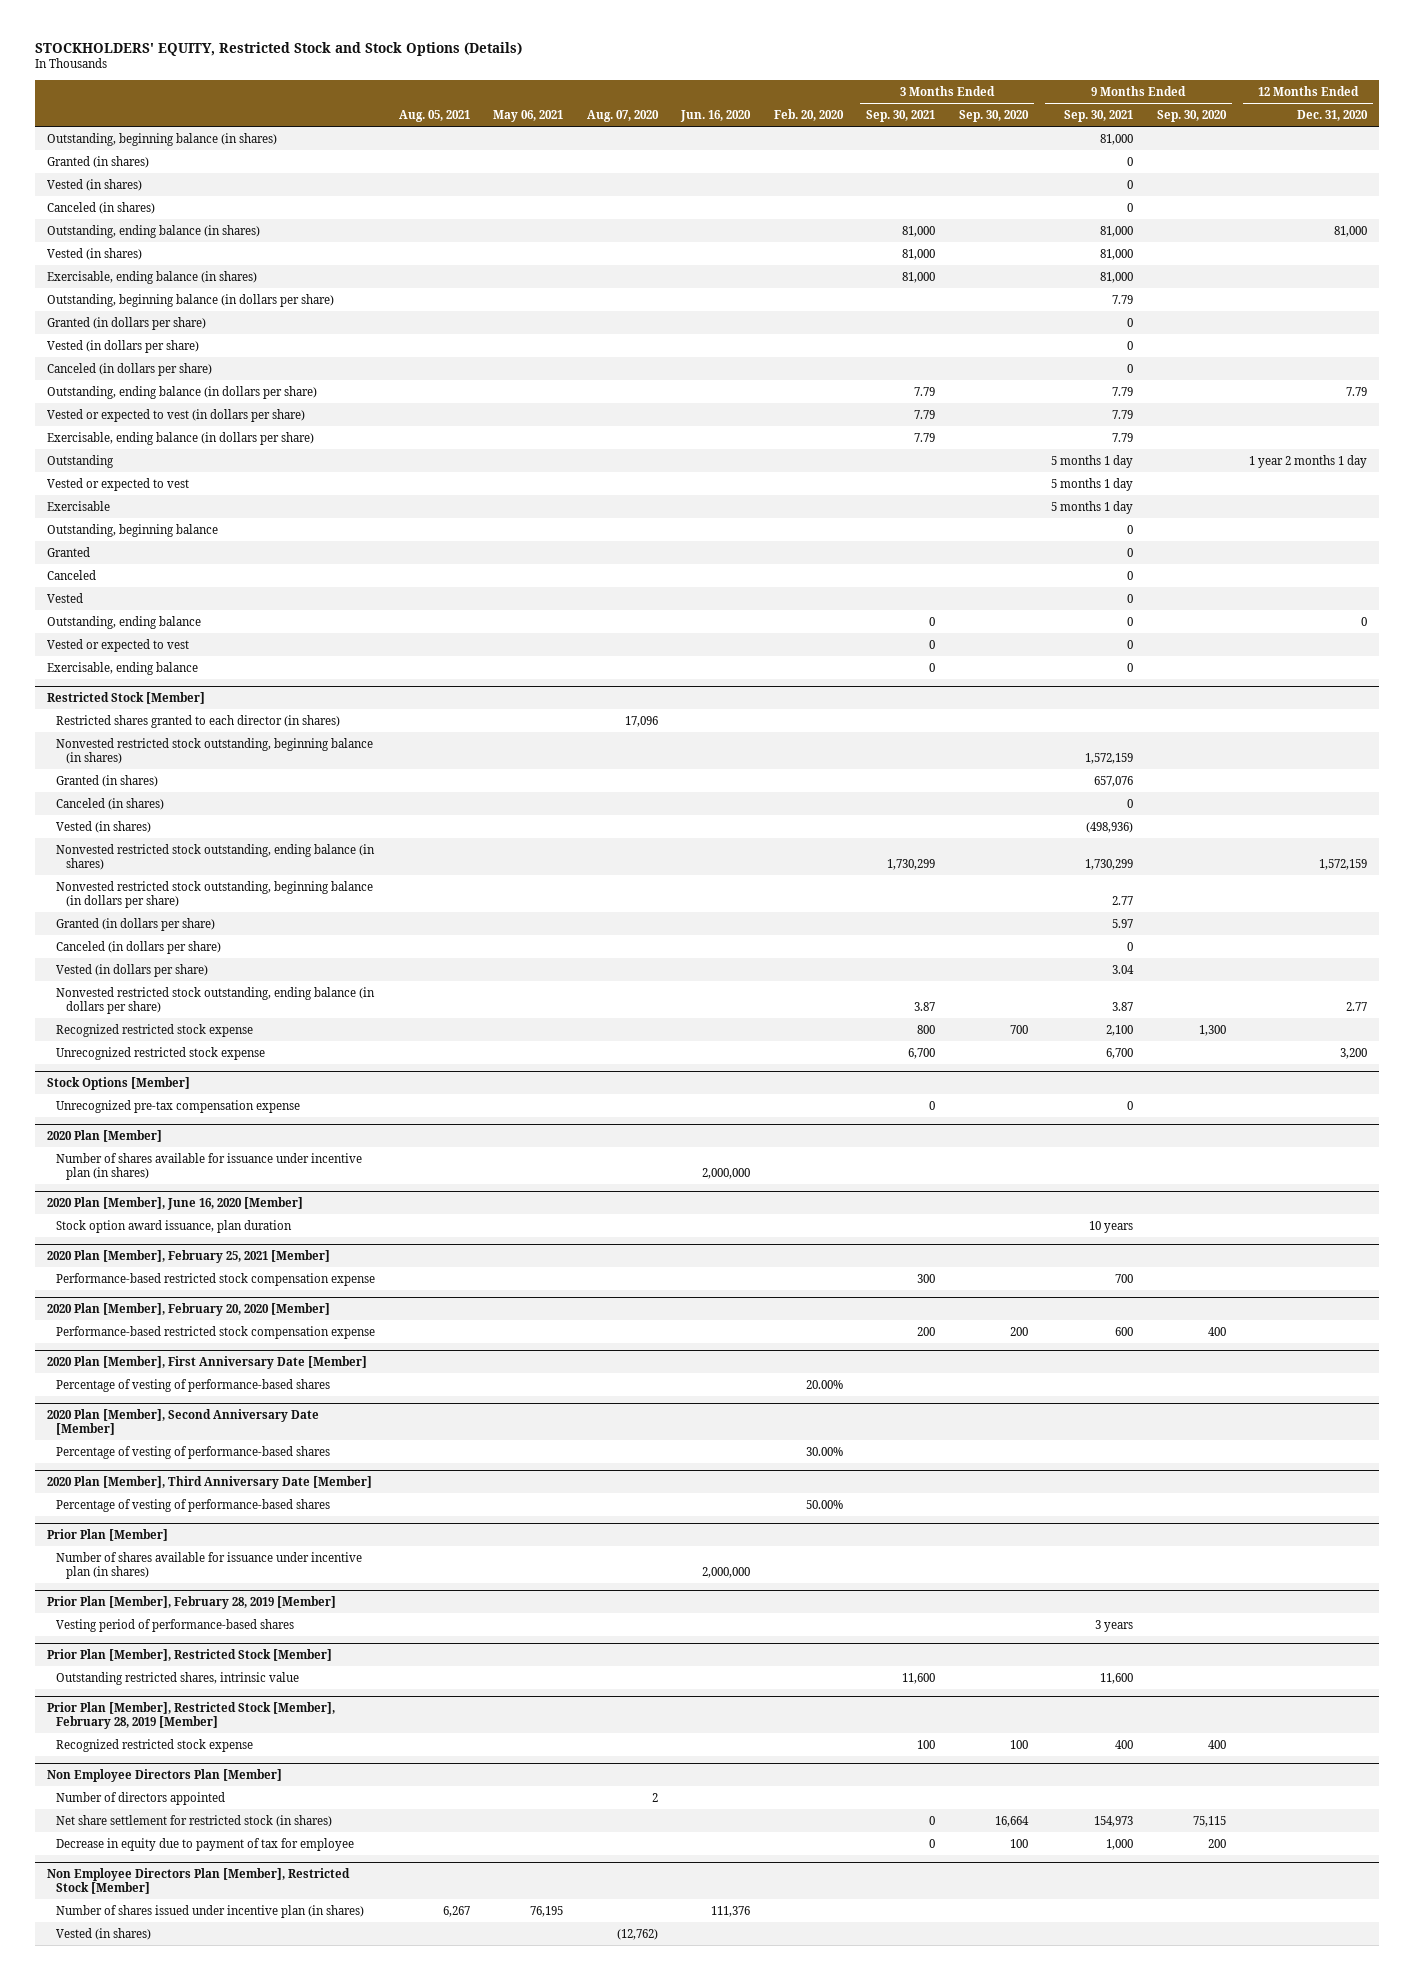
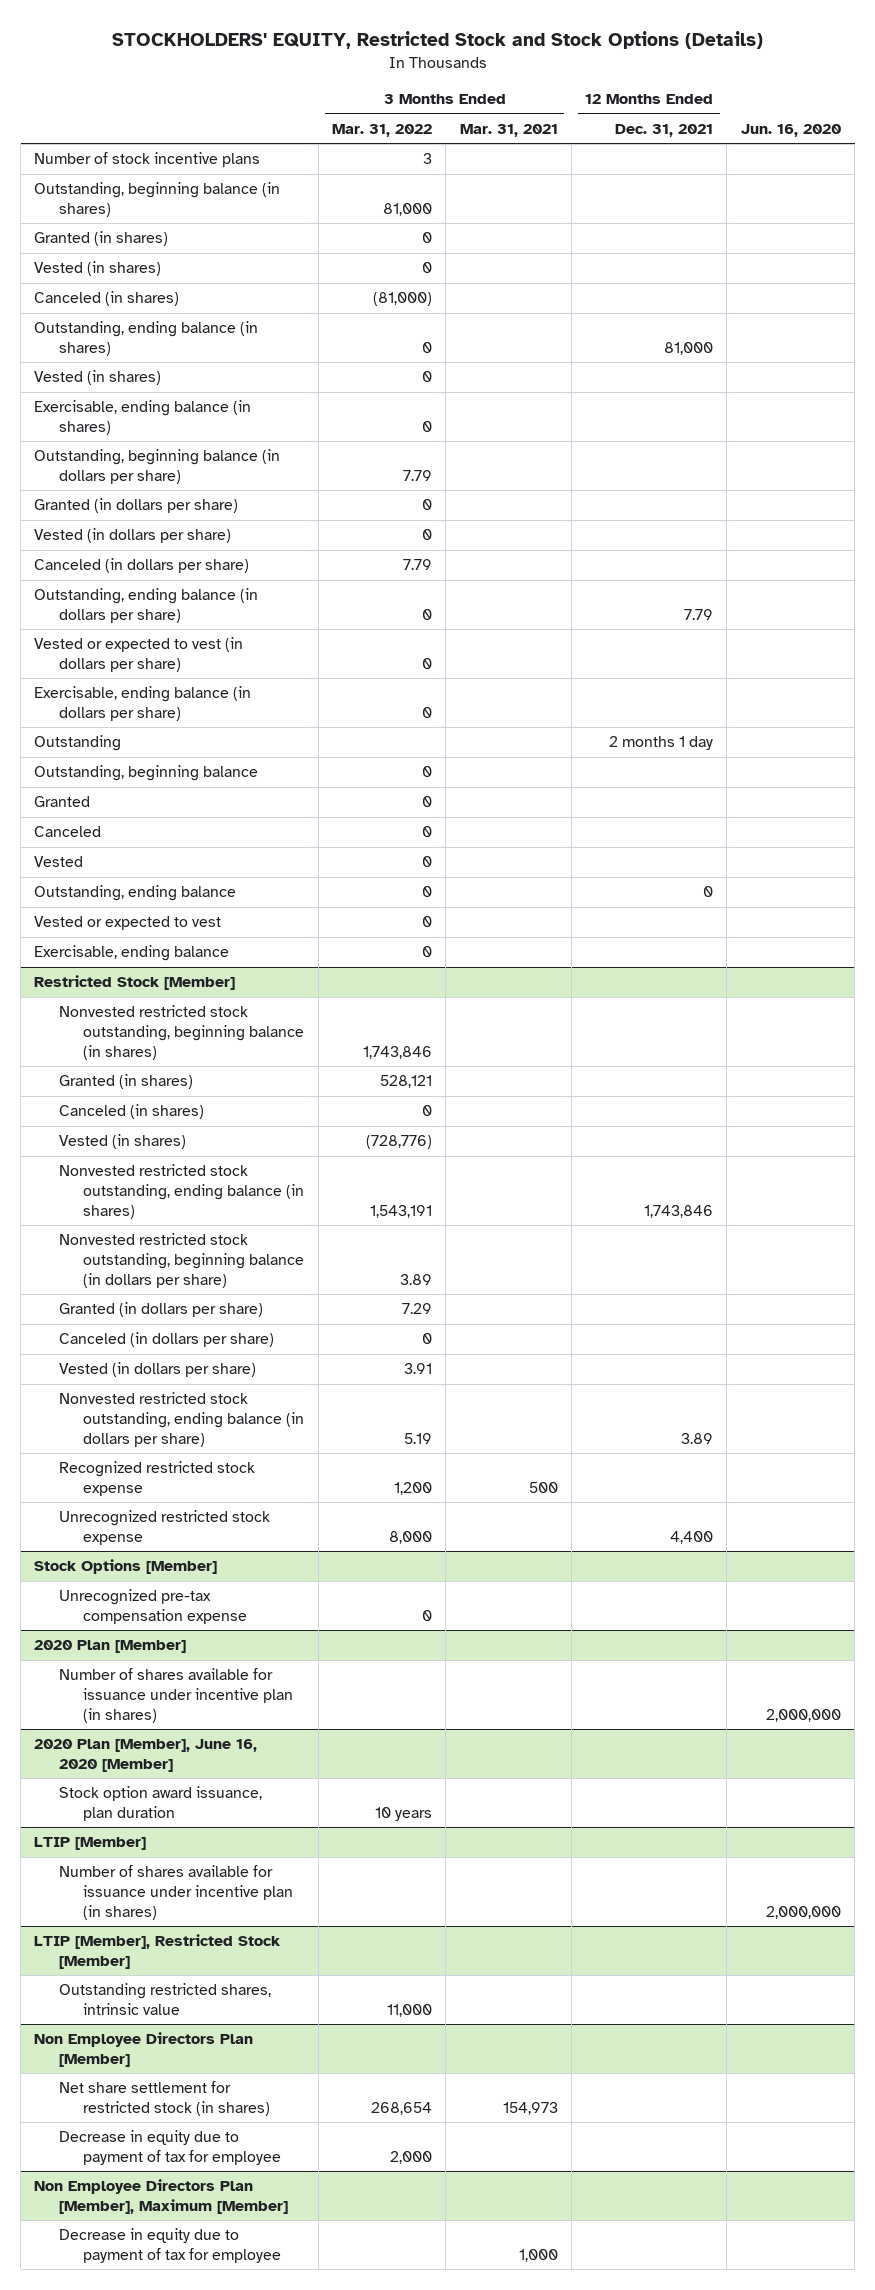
- | Aug. 05, 2021 | May 06, 2021 | Aug. 07, 2020 | Jun. 16, 2020 | Feb. 20, 2020 | 3 Months Ended Sep. 30, 2021 | 3 Months Ended Sep. 30, 2020 | 9 Months Ended Sep. 30, 2021 | 9 Months Ended Sep. 30, 2020 | 12 Months Ended Dec. 31, 2020
+ | 3 Months Ended Mar. 31, 2022 | 3 Months Ended Mar. 31, 2021 | 12 Months Ended Dec. 31, 2021 | Jun. 16, 2020
+ Number of stock incentive plans | 3 | | |
- Vested or expected to vest | | | | | | | | 5 months 1 day | |
- Exercisable | | | | | | | | 5 months 1 day | |
@ Restricted Stock [Member]
- Restricted shares granted to each director (in shares) | | | 17,096 | | | | | | |
- 2020 Plan [Member], February 25, 2021 [Member]
- Performance-based restricted stock compensation expense | | | | | | 300 | | 700 | |
- 2020 Plan [Member], February 20, 2020 [Member]
- Performance-based restricted stock compensation expense | | | | | | 200 | 200 | 600 | 400 |
- 2020 Plan [Member], First Anniversary Date [Member]
- Percentage of vesting of performance-based shares | | | | | 20.00% | | | | |
- 2020 Plan [Member], Second Anniversary Date [Member]
- Percentage of vesting of performance-based shares | | | | | 30.00% | | | | |
- 2020 Plan [Member], Third Anniversary Date [Member]
- Percentage of vesting of performance-based shares | | | | | 50.00% | | | | |
- Prior Plan [Member]
+ LTIP [Member]
- Prior Plan [Member], February 28, 2019 [Member]
- Vesting period of performance-based shares | | | | | | | | 3 years | |
- Prior Plan [Member], Restricted Stock [Member]
- Outstanding restricted shares, intrinsic value | | | | | | 11,600 | | 11,600 | |
- Prior Plan [Member], Restricted Stock [Member], February 28, 2019 [Member]
- Recognized restricted stock expense | | | | | | 100 | 100 | 400 | 400 |
+ LTIP [Member], Restricted Stock [Member]
+ Outstanding restricted shares, intrinsic value | 11,000 | | |
@ Non Employee Directors Plan [Member]
- Number of directors appointed | | | 2 | | | | | | |
- Non Employee Directors Plan [Member], Restricted Stock [Member]
- Number of shares issued under incentive plan (in shares) | 6,267 | 76,195 | | 111,376 | | | | | |
- Vested (in shares) | | | (12,762) | | | | | | |
+ Non Employee Directors Plan [Member], Maximum [Member]
+ Decrease in equity due to payment of tax for employee | | 1,000 | |

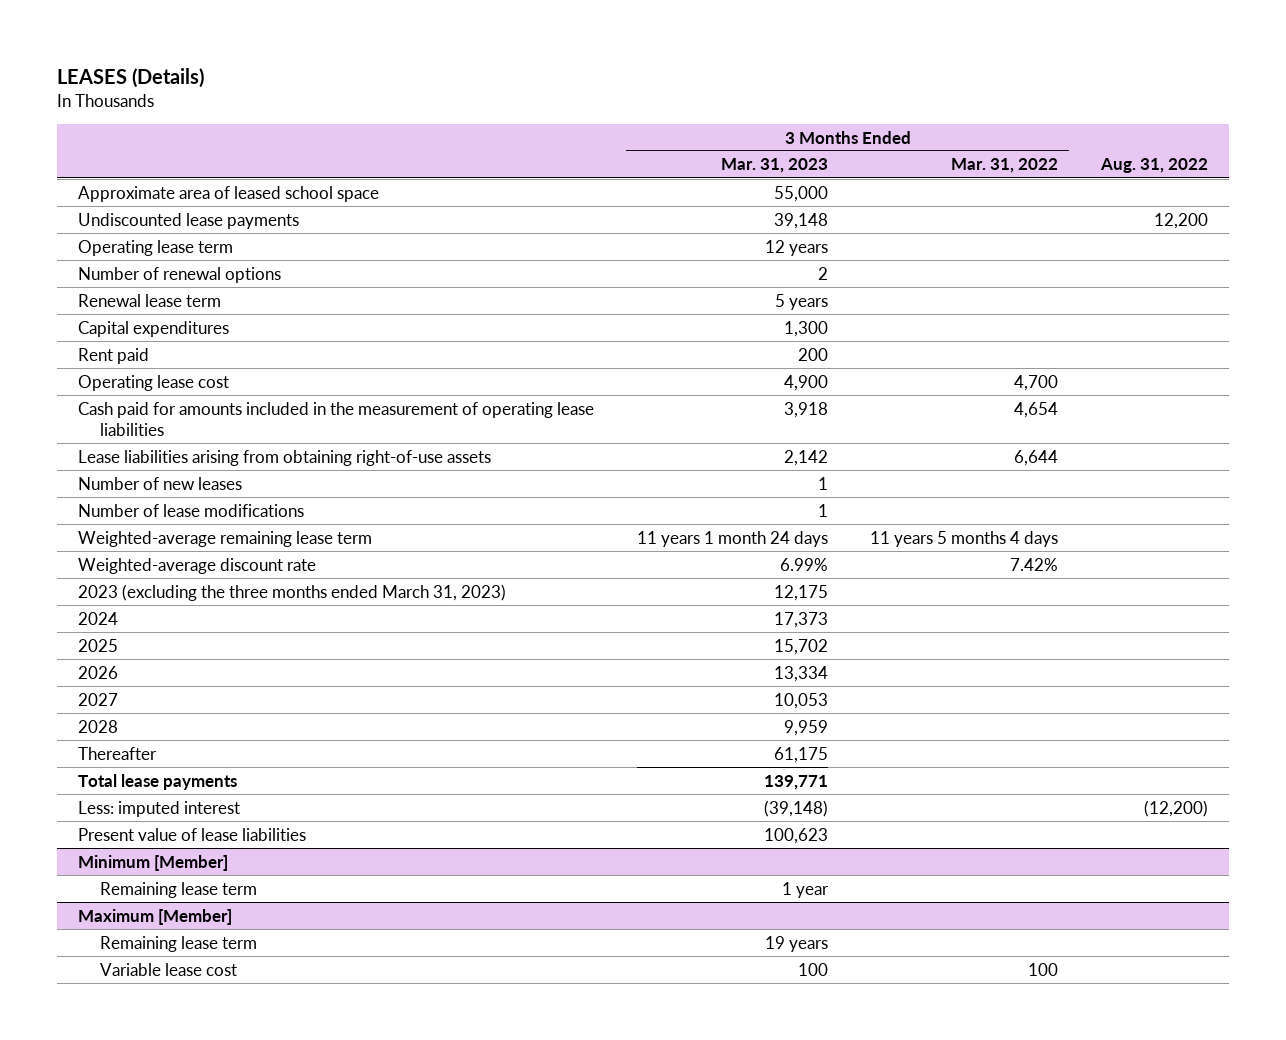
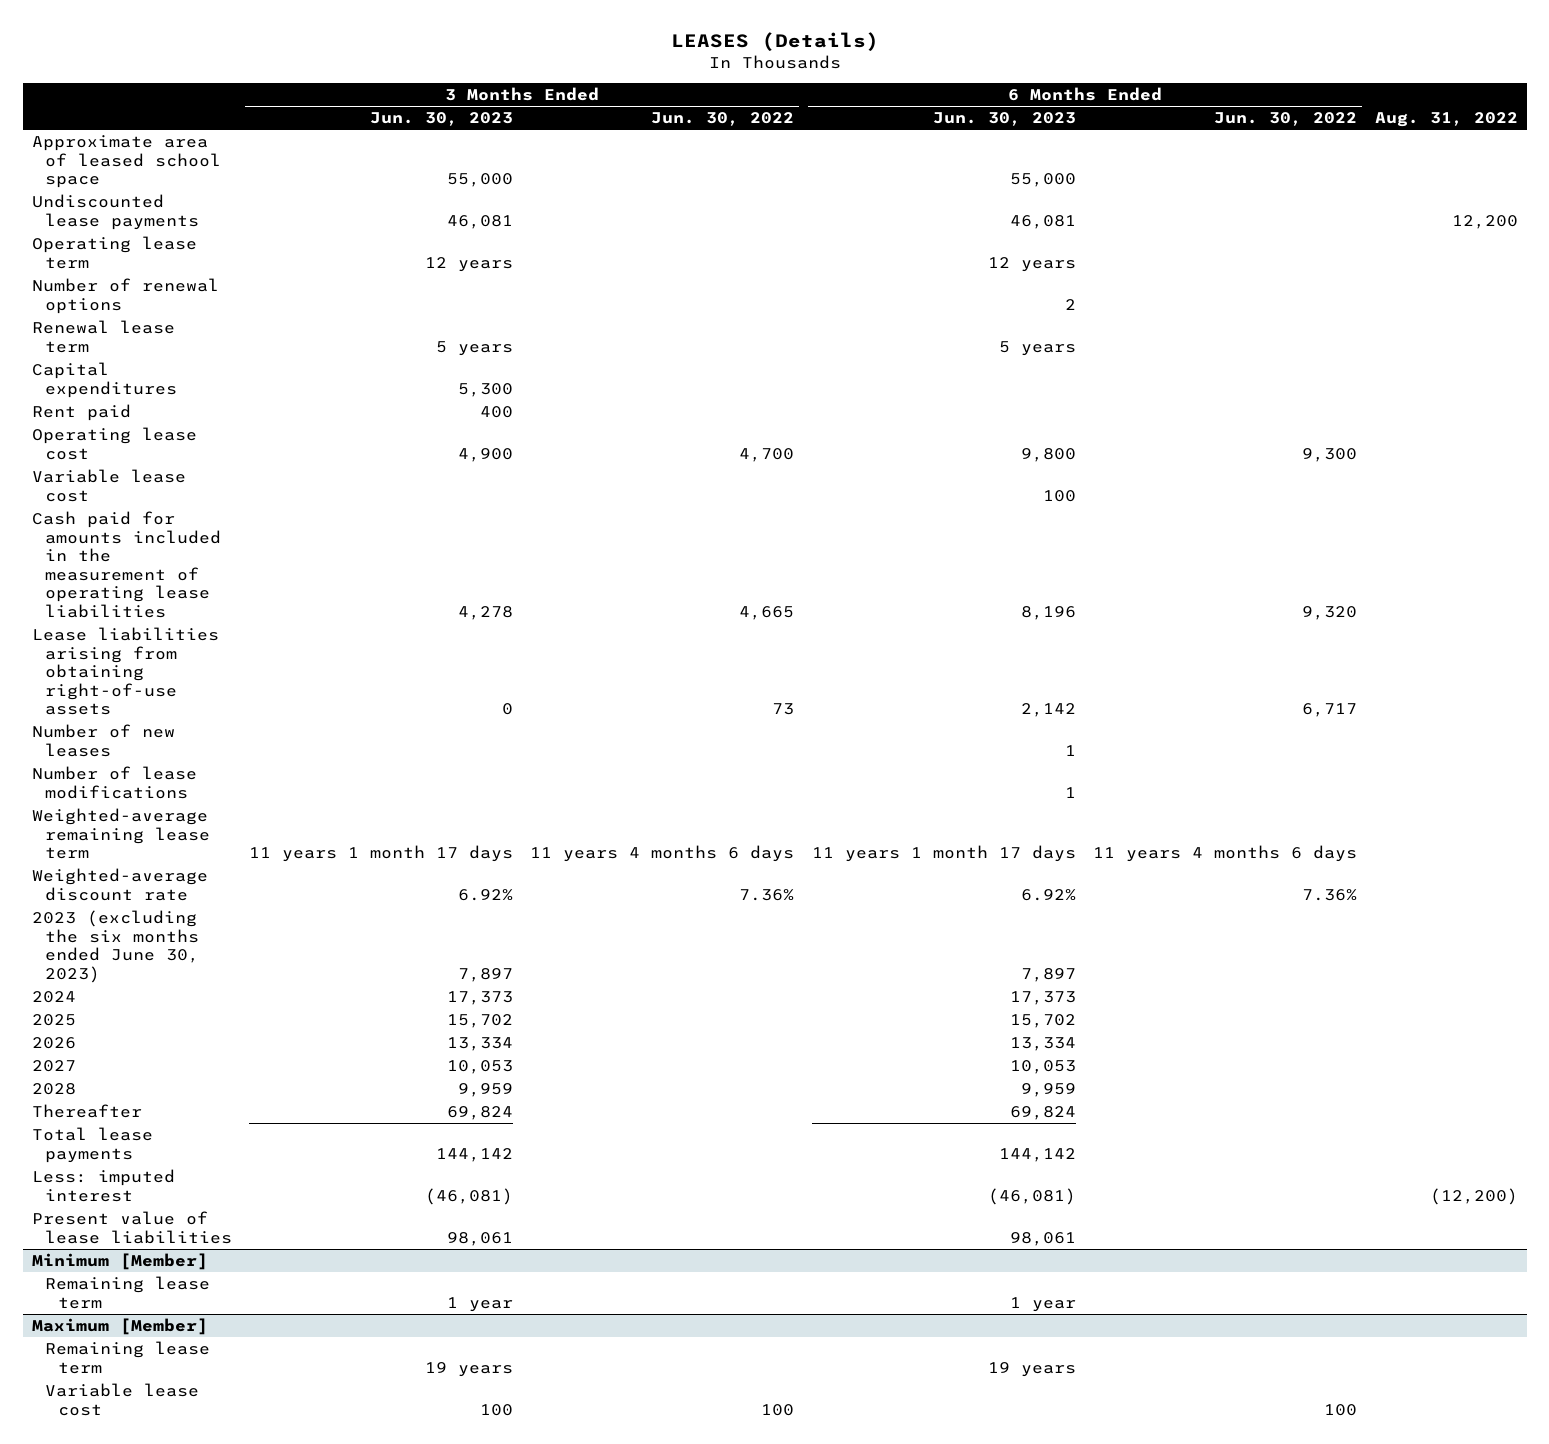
- | 3 Months Ended Mar. 31, 2023 | 3 Months Ended Mar. 31, 2022 | Aug. 31, 2022
+ | 3 Months Ended Jun. 30, 2023 | 3 Months Ended Jun. 30, 2022 | 6 Months Ended Jun. 30, 2023 | 6 Months Ended Jun. 30, 2022 | Aug. 31, 2022
+ Variable lease cost | | | 100 | |
- 2023 (excluding the three months ended March 31, 2023) | 12,175 | |
+ 2023 (excluding the six months ended June 30, 2023) | 7,897 | | 7,897 | |

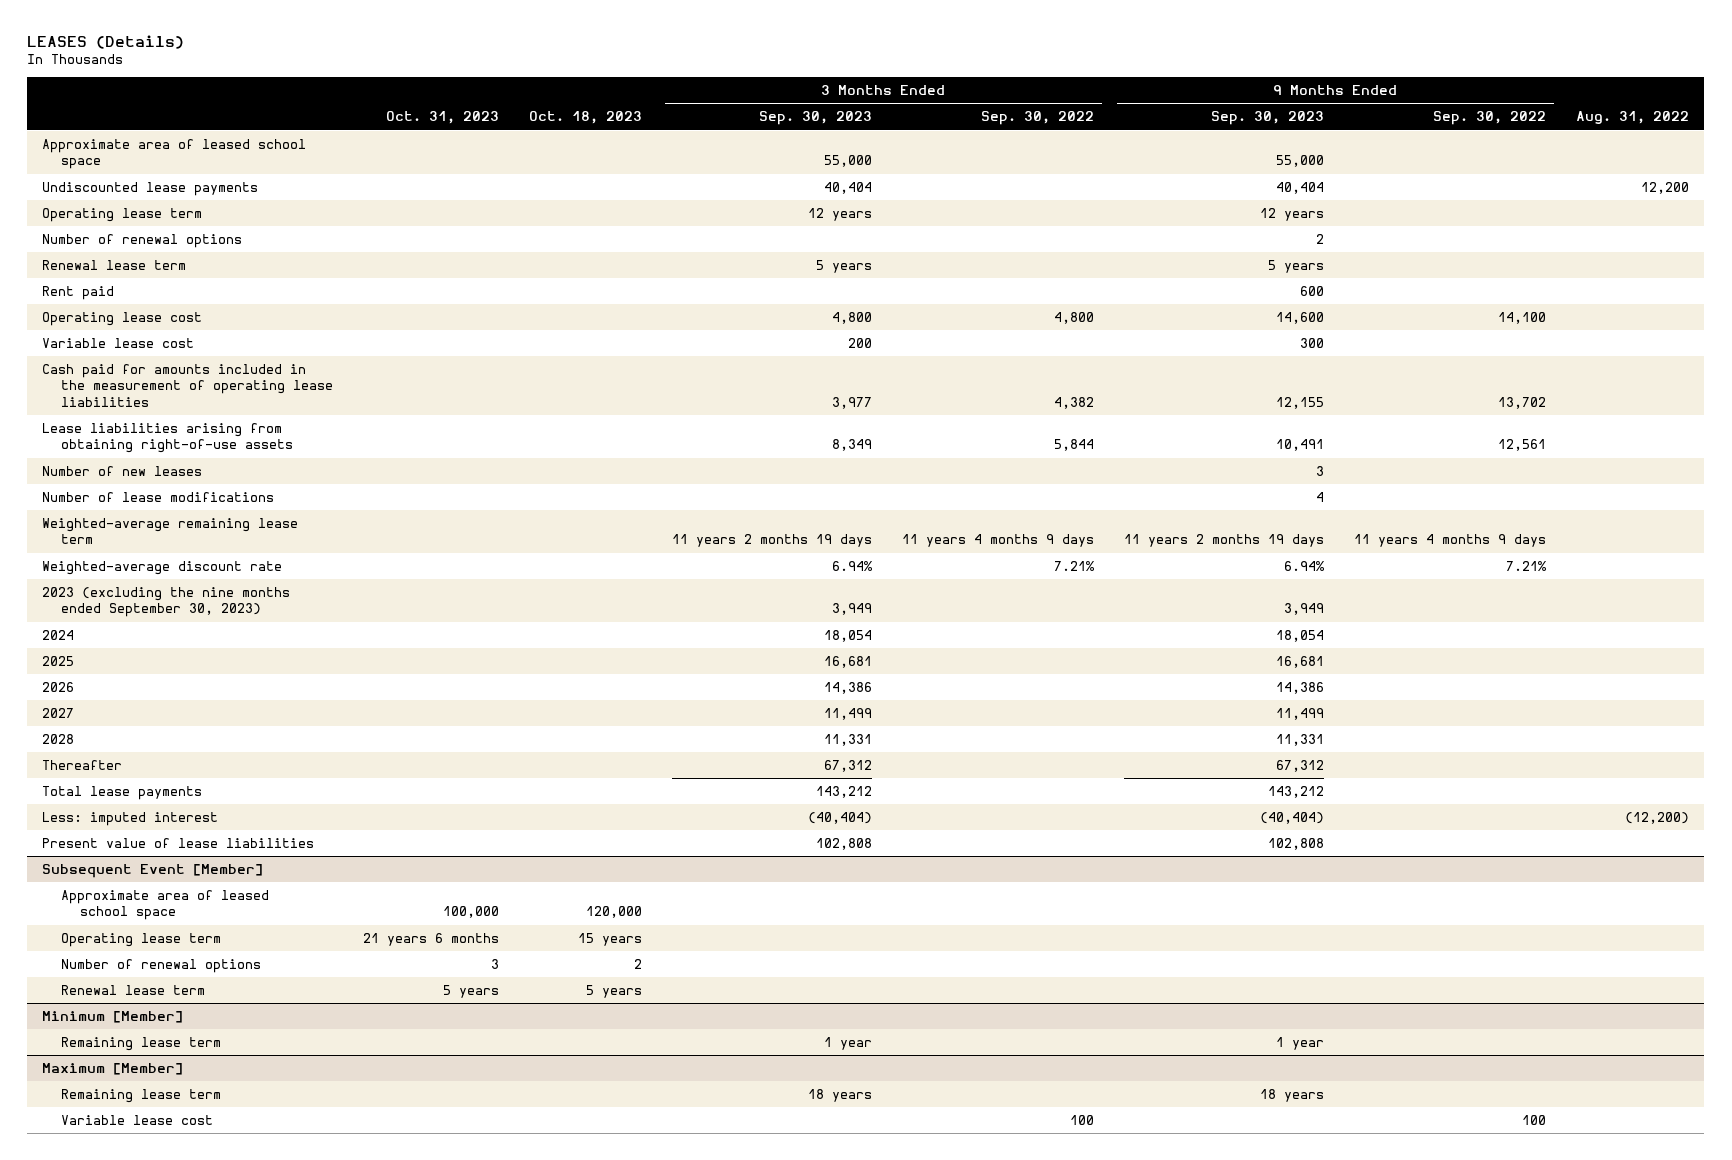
- | 3 Months Ended Jun. 30, 2023 | 3 Months Ended Jun. 30, 2022 | 6 Months Ended Jun. 30, 2023 | 6 Months Ended Jun. 30, 2022 | Aug. 31, 2022
+ | Oct. 31, 2023 | Oct. 18, 2023 | 3 Months Ended Sep. 30, 2023 | 3 Months Ended Sep. 30, 2022 | 9 Months Ended Sep. 30, 2023 | 9 Months Ended Sep. 30, 2022 | Aug. 31, 2022
- Capital expenditures | 5,300 | | | |
- 2023 (excluding the six months ended June 30, 2023) | 7,897 | | 7,897 | |
+ 2023 (excluding the nine months ended September 30, 2023) | | | 3,949 | | 3,949 | |
+ Subsequent Event [Member]
+ Approximate area of leased school space | 100,000 | 120,000 | | | | |
+ Operating lease term | 21 years 6 months | 15 years | | | | |
+ Number of renewal options | 3 | 2 | | | | |
+ Renewal lease term | 5 years | 5 years | | | | |

